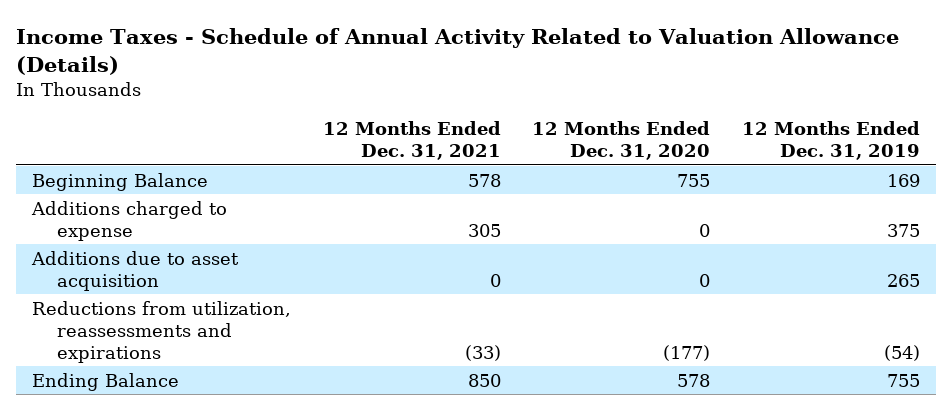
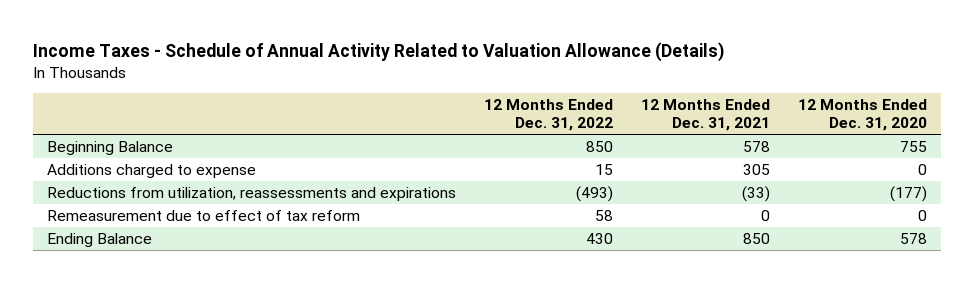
- | 12 Months Ended Dec. 31, 2021 | 12 Months Ended Dec. 31, 2020 | 12 Months Ended Dec. 31, 2019
+ | 12 Months Ended Dec. 31, 2022 | 12 Months Ended Dec. 31, 2021 | 12 Months Ended Dec. 31, 2020
- Additions due to asset acquisition | 0 | 0 | 265
+ Remeasurement due to effect of tax reform | 58 | 0 | 0

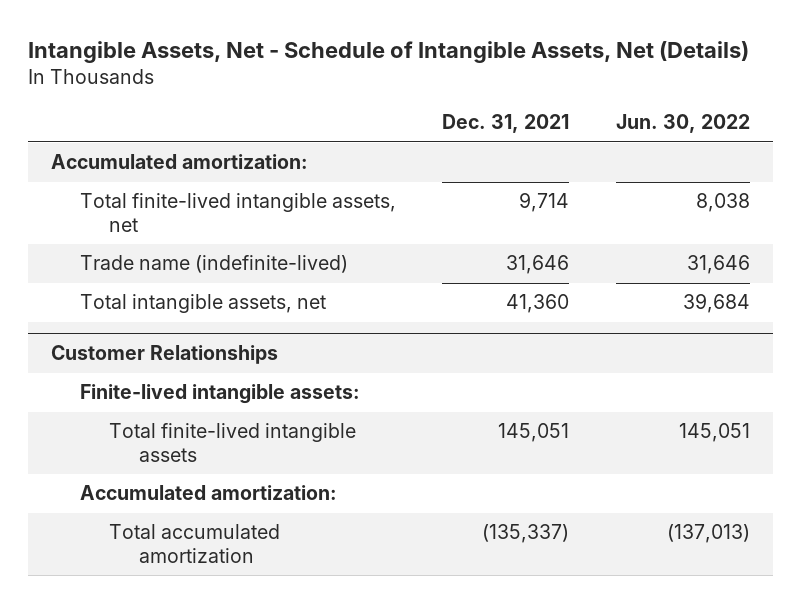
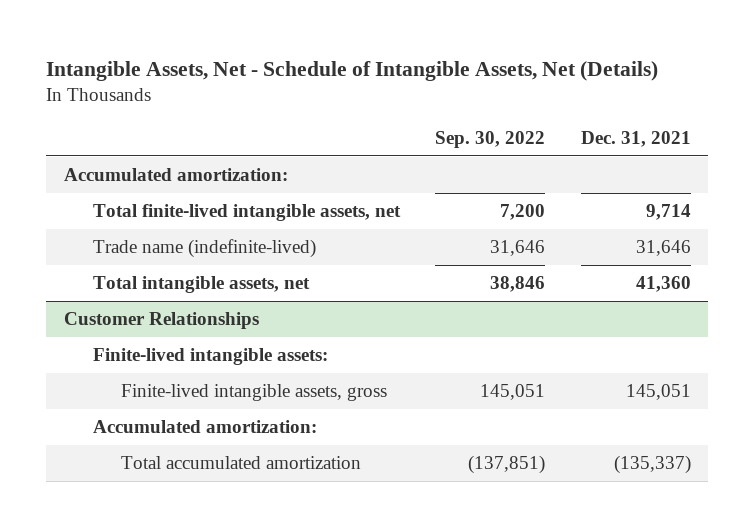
- | Dec. 31, 2021 | Jun. 30, 2022
+ | Sep. 30, 2022 | Dec. 31, 2021
@ Customer Relationships
- Total finite-lived intangible assets | 145,051 | 145,051
+ Finite-lived intangible assets, gross | 145,051 | 145,051

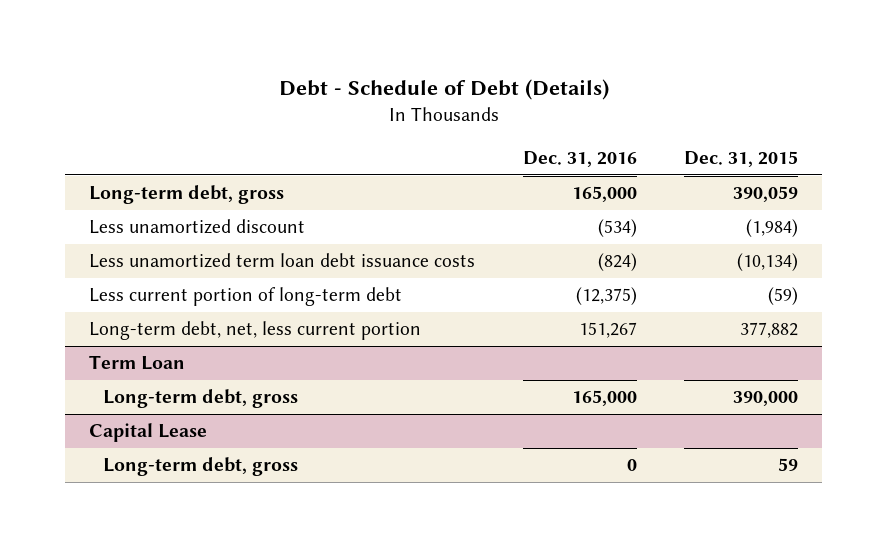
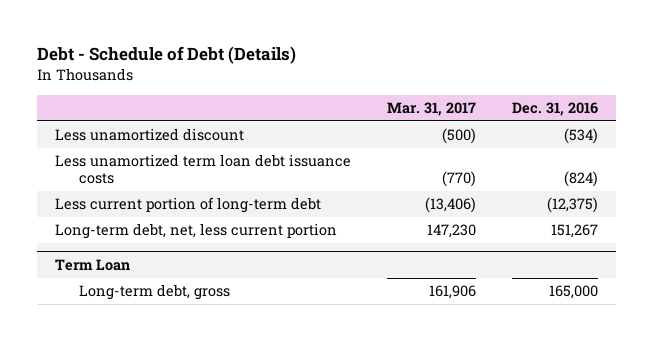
- | Dec. 31, 2016 | Dec. 31, 2015
+ | Mar. 31, 2017 | Dec. 31, 2016
- Long-term debt, gross | 165,000 | 390,059
- Capital Lease
- Long-term debt, gross | 0 | 59

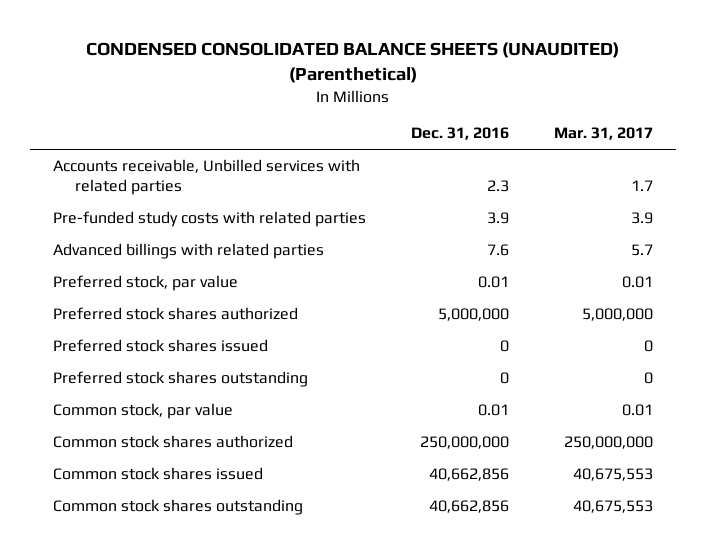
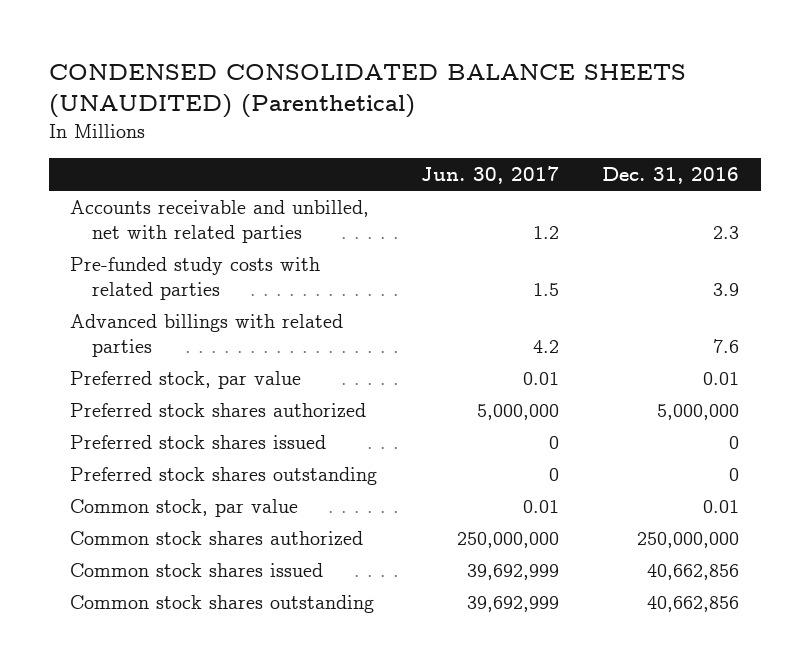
- | Dec. 31, 2016 | Mar. 31, 2017
+ | Jun. 30, 2017 | Dec. 31, 2016
- Accounts receivable, Unbilled services with related parties | 2.3 | 1.7
+ Accounts receivable and unbilled, net with related parties | 1.2 | 2.3

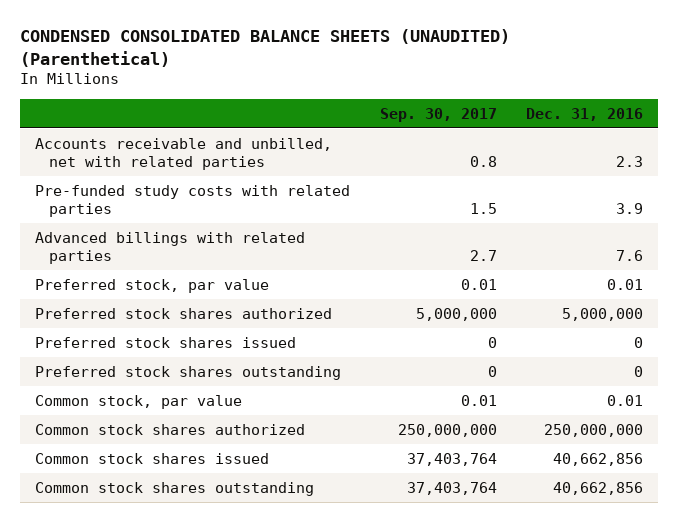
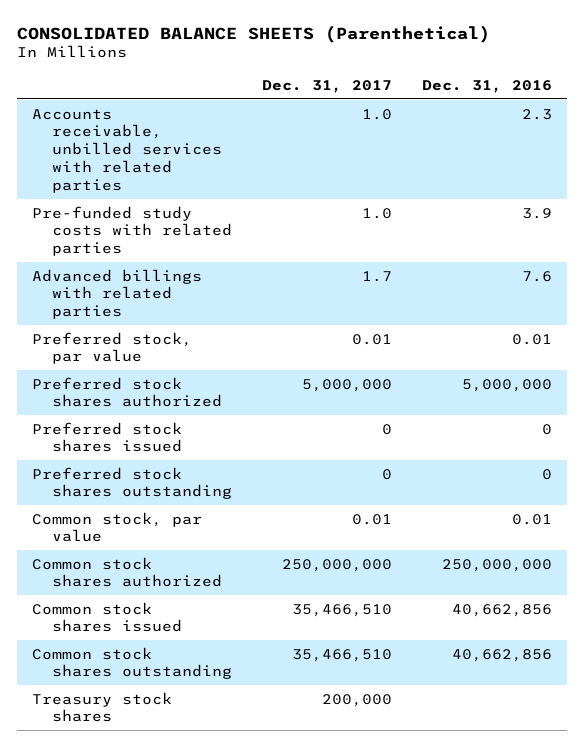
- CONDENSED CONSOLIDATED BALANCE SHEETS (UNAUDITED) (Parenthetical)
+ CONSOLIDATED BALANCE SHEETS (Parenthetical)
- | Sep. 30, 2017 | Dec. 31, 2016
+ | Dec. 31, 2017 | Dec. 31, 2016
- Accounts receivable and unbilled, net with related parties | 0.8 | 2.3
+ Accounts receivable, unbilled services with related parties | 1.0 | 2.3
+ Treasury stock shares | 200,000 |

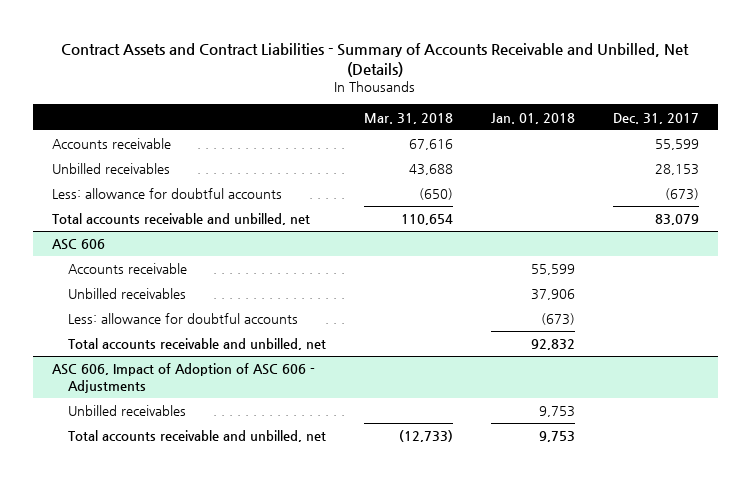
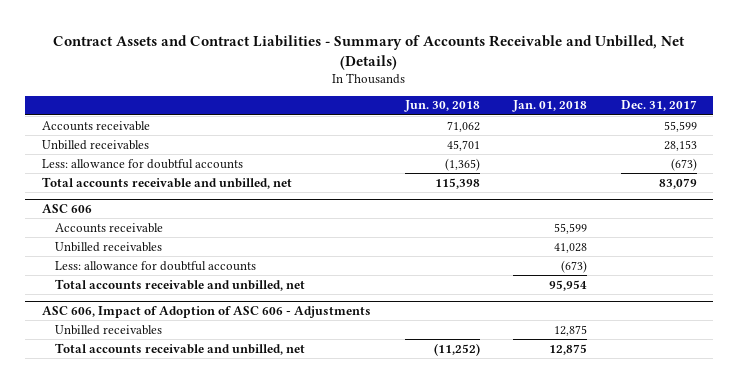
- | Mar. 31, 2018 | Jan. 01, 2018 | Dec. 31, 2017
+ | Jun. 30, 2018 | Jan. 01, 2018 | Dec. 31, 2017
@ ASC 606
- Unbilled receivables | | 37,906 |
+ Unbilled receivables | | 41,028 |
- Total accounts receivable and unbilled, net | | 92,832 |
+ Total accounts receivable and unbilled, net | | 95,954 |
@ ASC 606, Impact of Adoption of ASC 606 - Adjustments
- Unbilled receivables | | 9,753 |
- Total accounts receivable and unbilled, net | (12,733) | 9,753 |
+ Unbilled receivables | | 12,875 |
+ Total accounts receivable and unbilled, net | (11,252) | 12,875 |

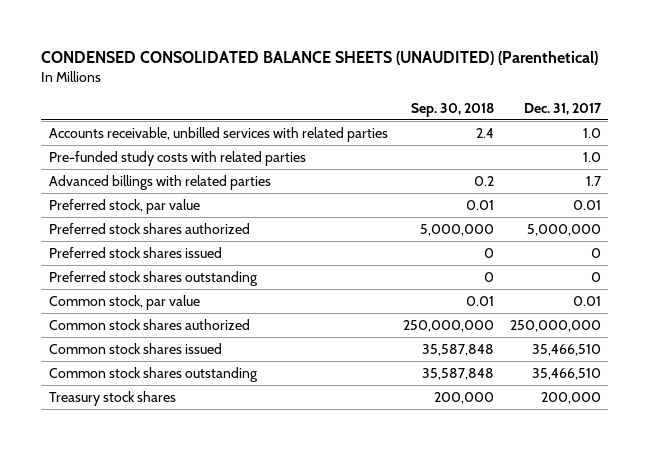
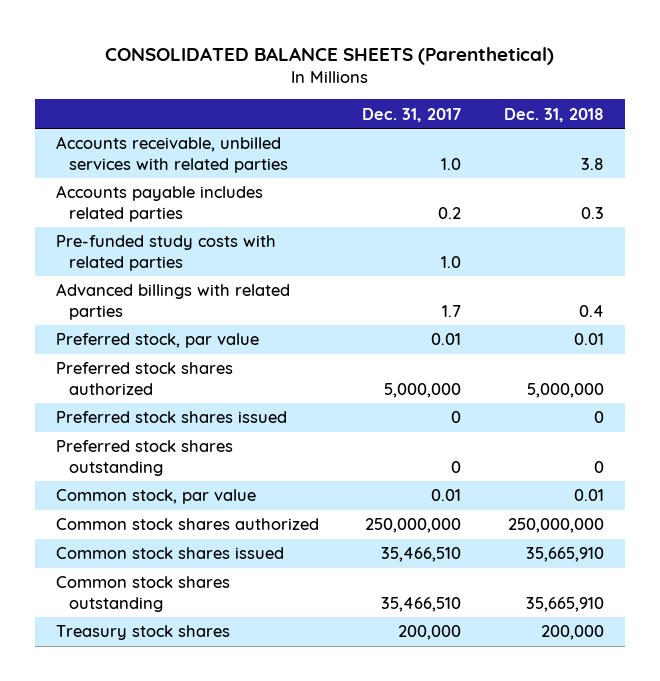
- CONDENSED CONSOLIDATED BALANCE SHEETS (UNAUDITED) (Parenthetical)
+ CONSOLIDATED BALANCE SHEETS (Parenthetical)
- | Sep. 30, 2018 | Dec. 31, 2017
+ | Dec. 31, 2017 | Dec. 31, 2018
+ Accounts payable includes related parties | 0.2 | 0.3

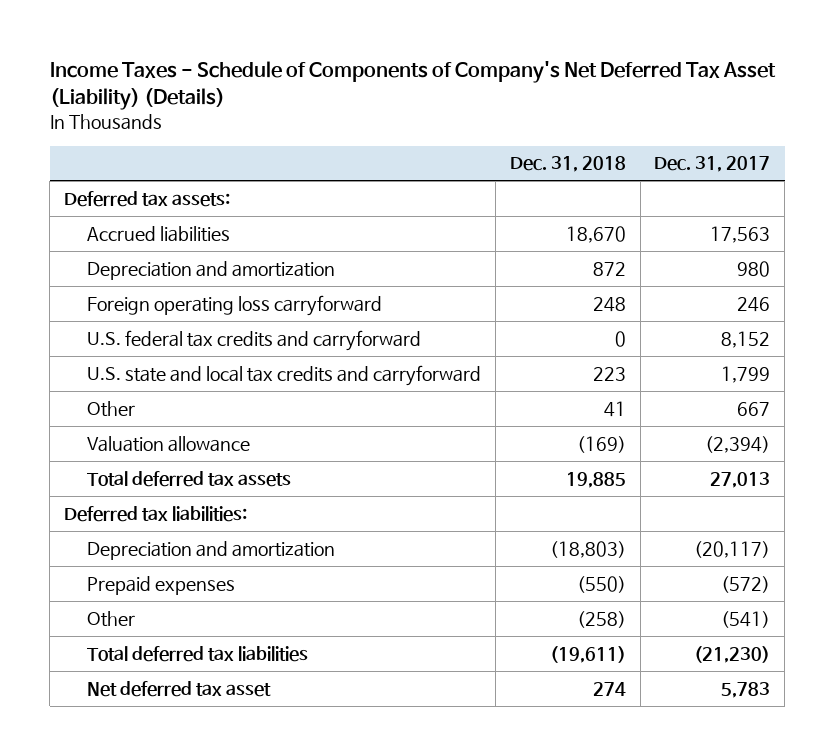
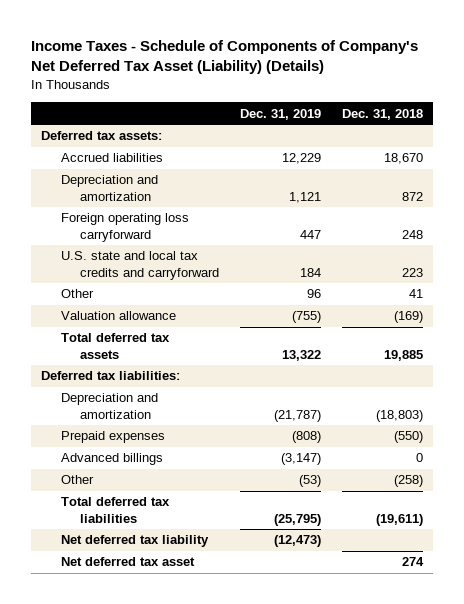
- | Dec. 31, 2018 | Dec. 31, 2017
+ | Dec. 31, 2019 | Dec. 31, 2018
- U.S. federal tax credits and carryforward | 0 | 8,152
+ Advanced billings | (3,147) | 0
+ Net deferred tax liability | (12,473) |

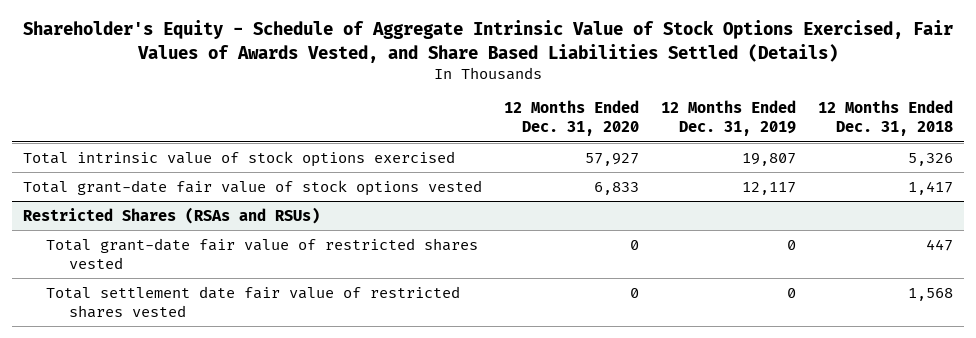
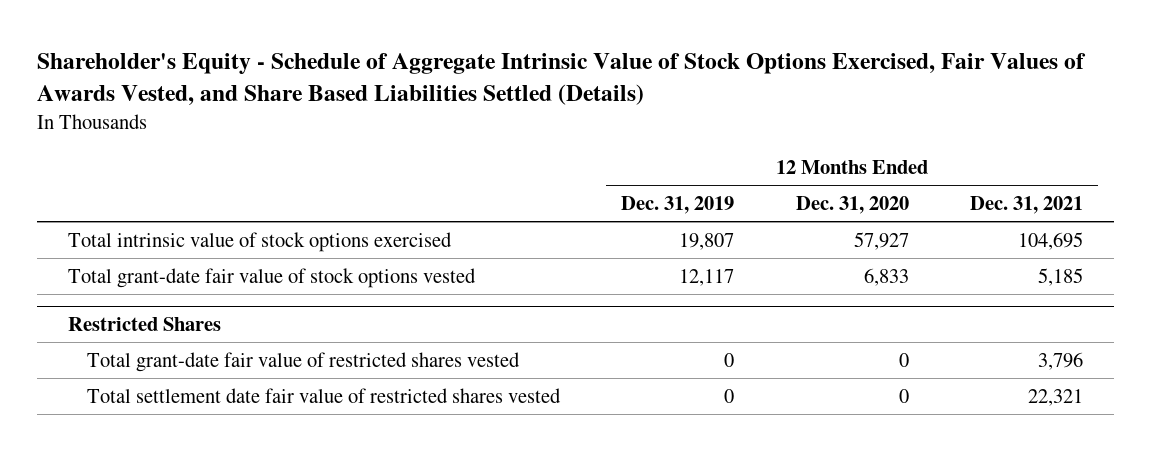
- | 12 Months Ended Dec. 31, 2020 | 12 Months Ended Dec. 31, 2019 | 12 Months Ended Dec. 31, 2018
+ | 12 Months Ended Dec. 31, 2019 | 12 Months Ended Dec. 31, 2020 | 12 Months Ended Dec. 31, 2021
- Restricted Shares (RSAs and RSUs)
+ Restricted Shares

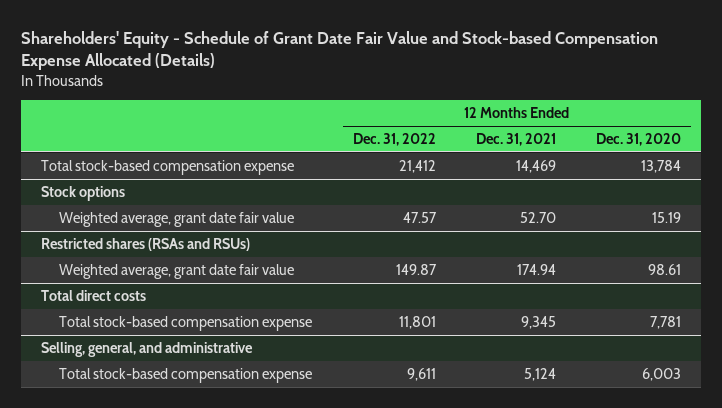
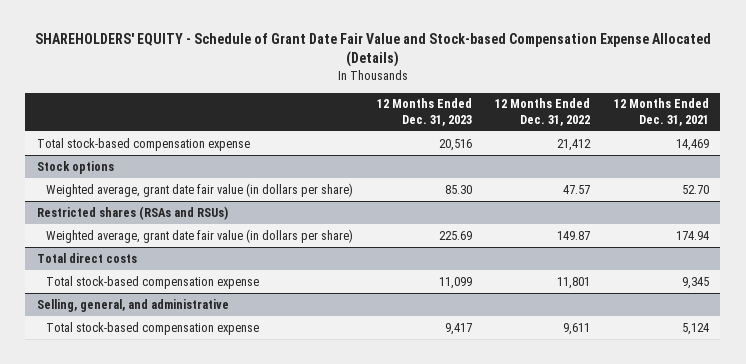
- Shareholders' Equity - Schedule of Grant Date Fair Value and Stock-based Compensation Expense Allocated (Details)
+ SHAREHOLDERS' EQUITY - Schedule of Grant Date Fair Value and Stock-based Compensation Expense Allocated (Details)
- | 12 Months Ended Dec. 31, 2022 | 12 Months Ended Dec. 31, 2021 | 12 Months Ended Dec. 31, 2020
+ | 12 Months Ended Dec. 31, 2023 | 12 Months Ended Dec. 31, 2022 | 12 Months Ended Dec. 31, 2021
@ Stock options
- Weighted average, grant date fair value | 47.57 | 52.70 | 15.19
+ Weighted average, grant date fair value (in dollars per share) | 85.30 | 47.57 | 52.70
@ Restricted shares (RSAs and RSUs)
- Weighted average, grant date fair value | 149.87 | 174.94 | 98.61
+ Weighted average, grant date fair value (in dollars per share) | 225.69 | 149.87 | 174.94

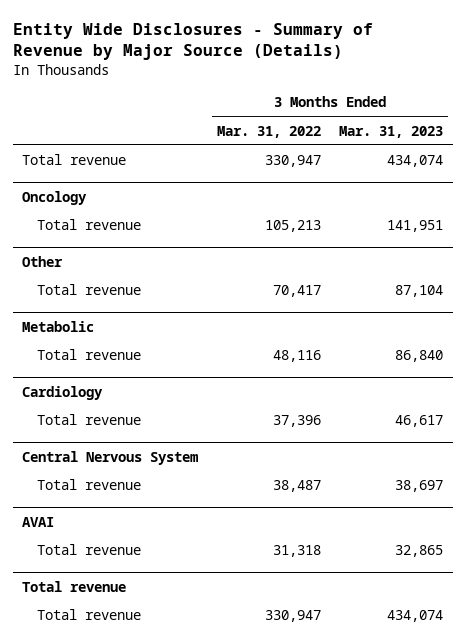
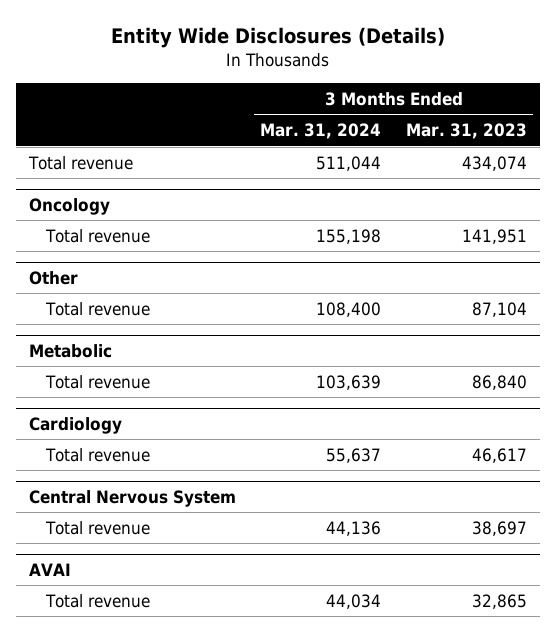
- Entity Wide Disclosures - Summary of Revenue by Major Source (Details)
+ Entity Wide Disclosures (Details)
- | 3 Months Ended Mar. 31, 2022 | 3 Months Ended Mar. 31, 2023
+ | 3 Months Ended Mar. 31, 2024 | 3 Months Ended Mar. 31, 2023
- Total revenue
- Total revenue | 330,947 | 434,074

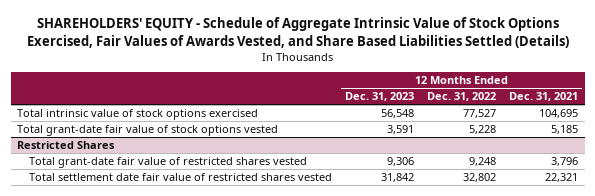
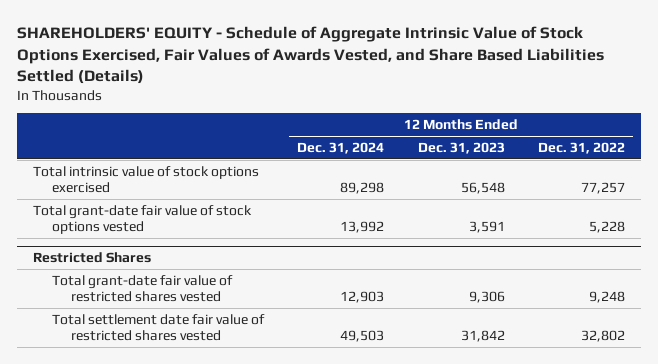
- | 12 Months Ended Dec. 31, 2023 | 12 Months Ended Dec. 31, 2022 | 12 Months Ended Dec. 31, 2021
+ | 12 Months Ended Dec. 31, 2024 | 12 Months Ended Dec. 31, 2023 | 12 Months Ended Dec. 31, 2022
- Total intrinsic value of stock options exercised | 56,548 | 77,527 | 104,695
+ Total intrinsic value of stock options exercised | 89,298 | 56,548 | 77,257

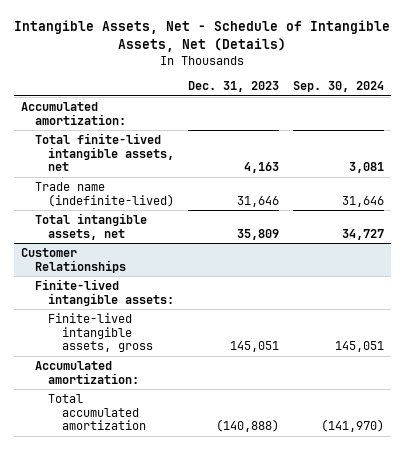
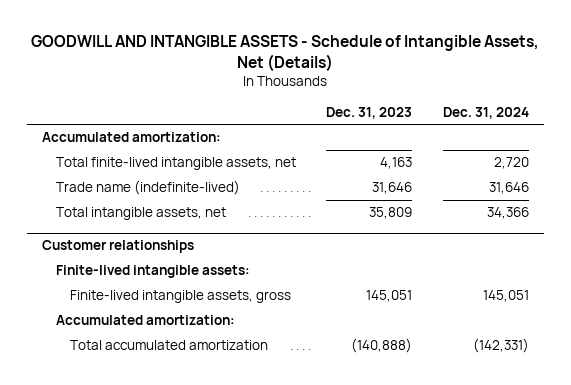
- Intangible Assets, Net - Schedule of Intangible Assets, Net (Details)
+ GOODWILL AND INTANGIBLE ASSETS - Schedule of Intangible Assets, Net (Details)
- | Dec. 31, 2023 | Sep. 30, 2024
+ | Dec. 31, 2023 | Dec. 31, 2024
- Customer Relationships
+ Customer relationships

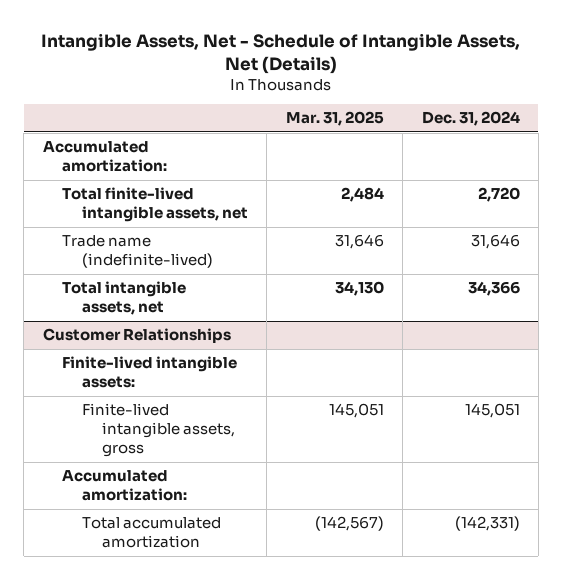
- GOODWILL AND INTANGIBLE ASSETS - Schedule of Intangible Assets, Net (Details)
+ Intangible Assets, Net - Schedule of Intangible Assets, Net (Details)
- | Dec. 31, 2023 | Dec. 31, 2024
+ | Mar. 31, 2025 | Dec. 31, 2024
- Customer relationships
+ Customer Relationships

